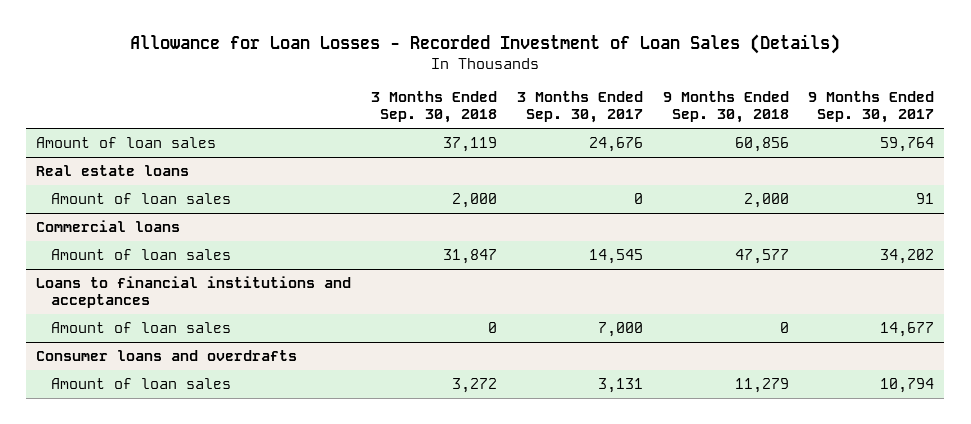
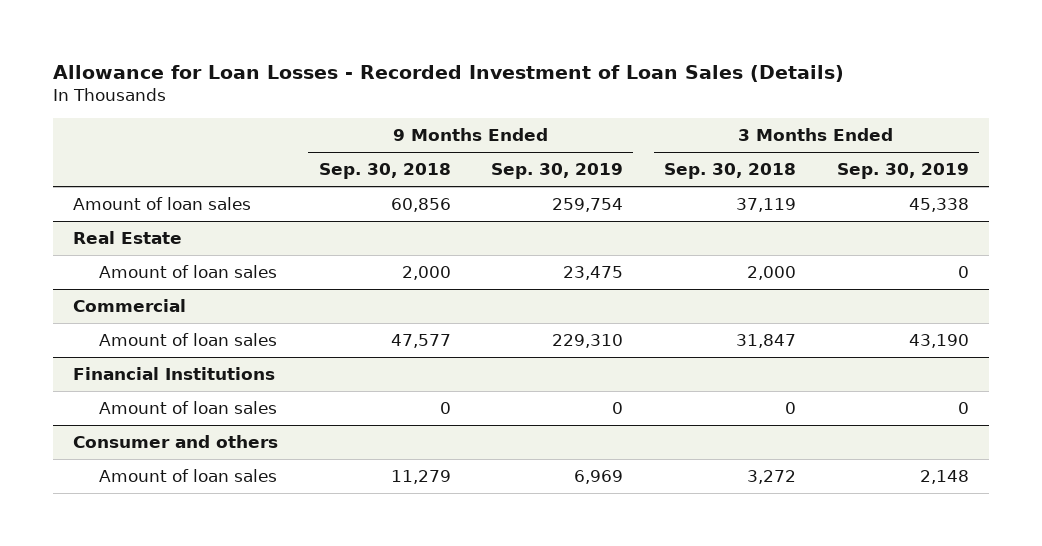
- | 3 Months Ended Sep. 30, 2018 | 3 Months Ended Sep. 30, 2017 | 9 Months Ended Sep. 30, 2018 | 9 Months Ended Sep. 30, 2017
+ | 9 Months Ended Sep. 30, 2018 | 9 Months Ended Sep. 30, 2019 | 3 Months Ended Sep. 30, 2018 | 3 Months Ended Sep. 30, 2019
- Real estate loans
+ Real Estate
- Commercial loans
+ Commercial
- Loans to financial institutions and acceptances
+ Financial Institutions
- Consumer loans and overdrafts
+ Consumer and others

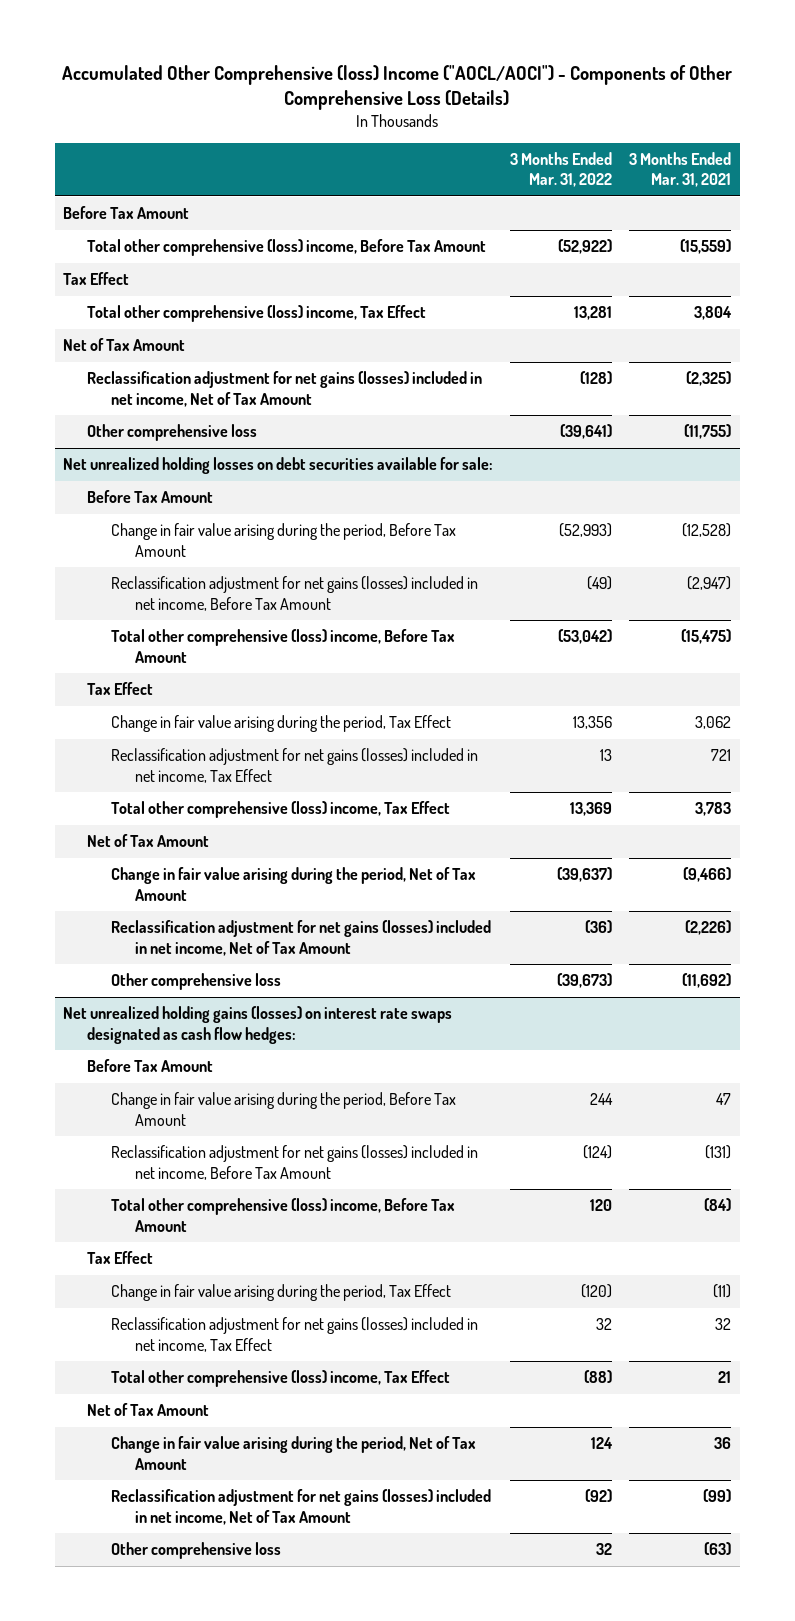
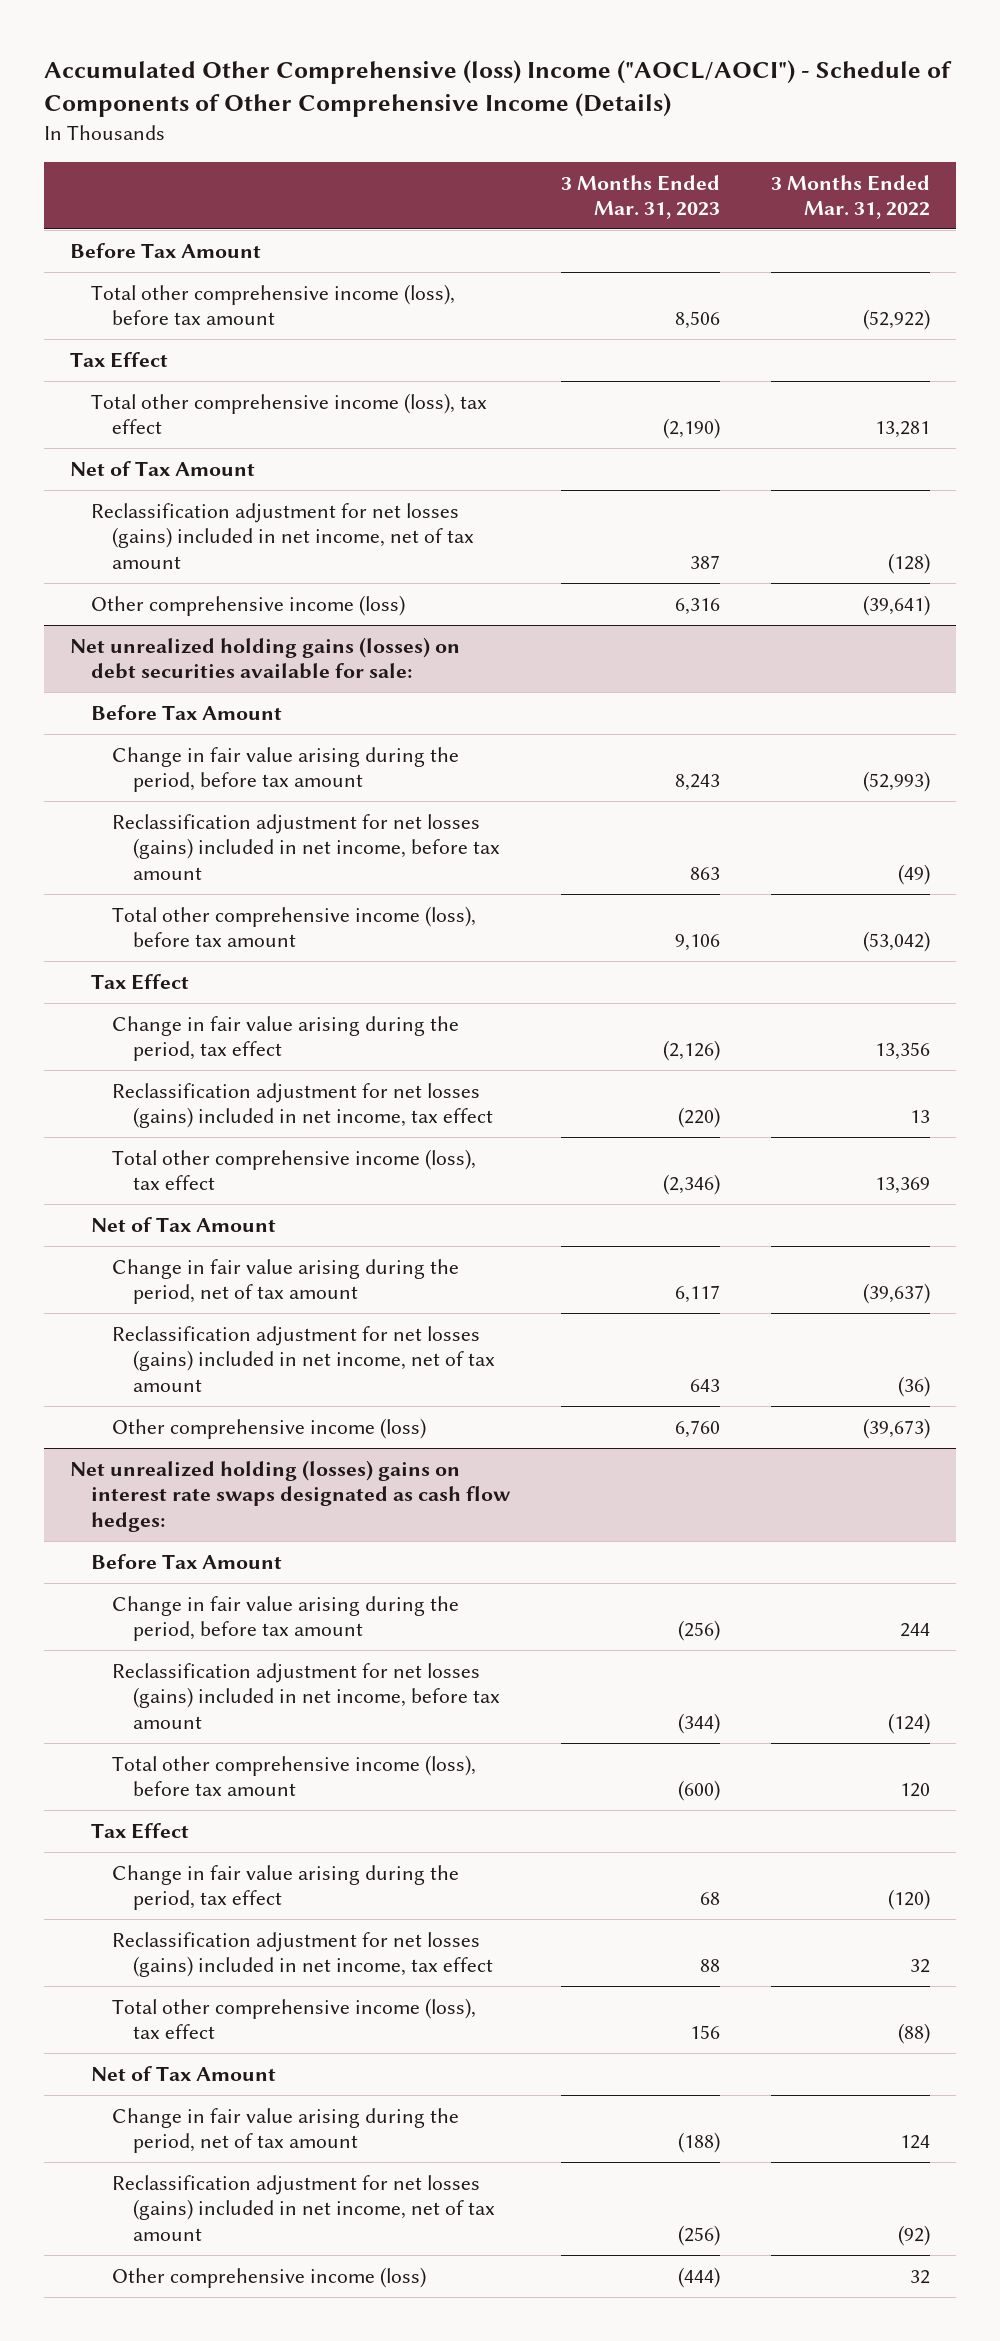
- Accumulated Other Comprehensive (loss) Income ("AOCL/AOCI") - Components of Other Comprehensive Loss (Details)
+ Accumulated Other Comprehensive (loss) Income ("AOCL/AOCI") - Schedule of Components of Other Comprehensive Income (Details)
- | 3 Months Ended Mar. 31, 2022 | 3 Months Ended Mar. 31, 2021
+ | 3 Months Ended Mar. 31, 2023 | 3 Months Ended Mar. 31, 2022
- Total other comprehensive (loss) income, Before Tax Amount | (52,922) | (15,559)
+ Total other comprehensive income (loss), before tax amount | 8,506 | (52,922)
- Total other comprehensive (loss) income, Tax Effect | 13,281 | 3,804
+ Total other comprehensive income (loss), tax effect | (2,190) | 13,281
- Reclassification adjustment for net gains (losses) included in net income, Net of Tax Amount | (128) | (2,325)
- Other comprehensive loss | (39,641) | (11,755)
- Net unrealized holding losses on debt securities available for sale:
+ Reclassification adjustment for net losses (gains) included in net income, net of tax amount | 387 | (128)
+ Other comprehensive income (loss) | 6,316 | (39,641)
+ Net unrealized holding gains (losses) on debt securities available for sale:
- Change in fair value arising during the period, Before Tax Amount | (52,993) | (12,528)
- Reclassification adjustment for net gains (losses) included in net income, Before Tax Amount | (49) | (2,947)
- Total other comprehensive (loss) income, Before Tax Amount | (53,042) | (15,475)
+ Change in fair value arising during the period, before tax amount | 8,243 | (52,993)
+ Reclassification adjustment for net losses (gains) included in net income, before tax amount | 863 | (49)
+ Total other comprehensive income (loss), before tax amount | 9,106 | (53,042)
- Change in fair value arising during the period, Tax Effect | 13,356 | 3,062
- Reclassification adjustment for net gains (losses) included in net income, Tax Effect | 13 | 721
- Total other comprehensive (loss) income, Tax Effect | 13,369 | 3,783
+ Change in fair value arising during the period, tax effect | (2,126) | 13,356
+ Reclassification adjustment for net losses (gains) included in net income, tax effect | (220) | 13
+ Total other comprehensive income (loss), tax effect | (2,346) | 13,369
- Change in fair value arising during the period, Net of Tax Amount | (39,637) | (9,466)
- Reclassification adjustment for net gains (losses) included in net income, Net of Tax Amount | (36) | (2,226)
- Other comprehensive loss | (39,673) | (11,692)
- Net unrealized holding gains (losses) on interest rate swaps designated as cash flow hedges:
+ Change in fair value arising during the period, net of tax amount | 6,117 | (39,637)
+ Reclassification adjustment for net losses (gains) included in net income, net of tax amount | 643 | (36)
+ Other comprehensive income (loss) | 6,760 | (39,673)
+ Net unrealized holding (losses) gains on interest rate swaps designated as cash flow hedges:
- Change in fair value arising during the period, Before Tax Amount | 244 | 47
- Reclassification adjustment for net gains (losses) included in net income, Before Tax Amount | (124) | (131)
- Total other comprehensive (loss) income, Before Tax Amount | 120 | (84)
+ Change in fair value arising during the period, before tax amount | (256) | 244
+ Reclassification adjustment for net losses (gains) included in net income, before tax amount | (344) | (124)
+ Total other comprehensive income (loss), before tax amount | (600) | 120
- Change in fair value arising during the period, Tax Effect | (120) | (11)
- Reclassification adjustment for net gains (losses) included in net income, Tax Effect | 32 | 32
- Total other comprehensive (loss) income, Tax Effect | (88) | 21
+ Change in fair value arising during the period, tax effect | 68 | (120)
+ Reclassification adjustment for net losses (gains) included in net income, tax effect | 88 | 32
+ Total other comprehensive income (loss), tax effect | 156 | (88)
- Change in fair value arising during the period, Net of Tax Amount | 124 | 36
- Reclassification adjustment for net gains (losses) included in net income, Net of Tax Amount | (92) | (99)
- Other comprehensive loss | 32 | (63)
+ Change in fair value arising during the period, net of tax amount | (188) | 124
+ Reclassification adjustment for net losses (gains) included in net income, net of tax amount | (256) | (92)
+ Other comprehensive income (loss) | (444) | 32

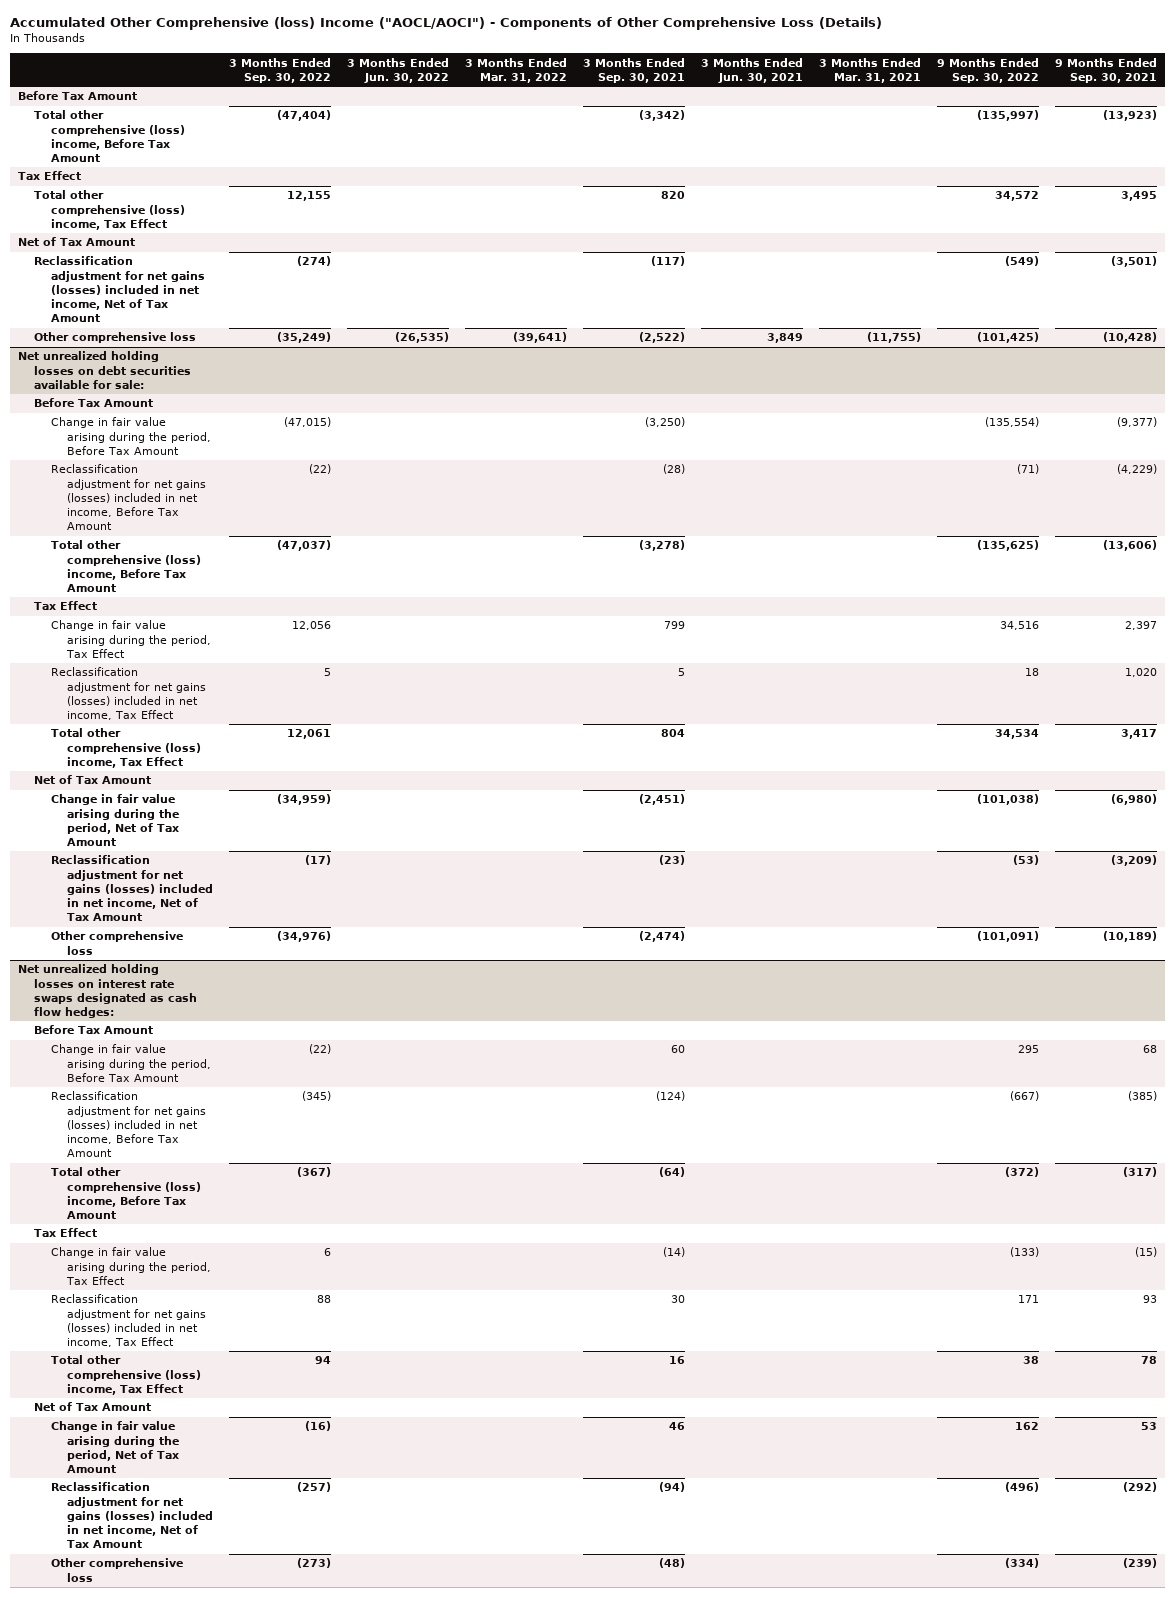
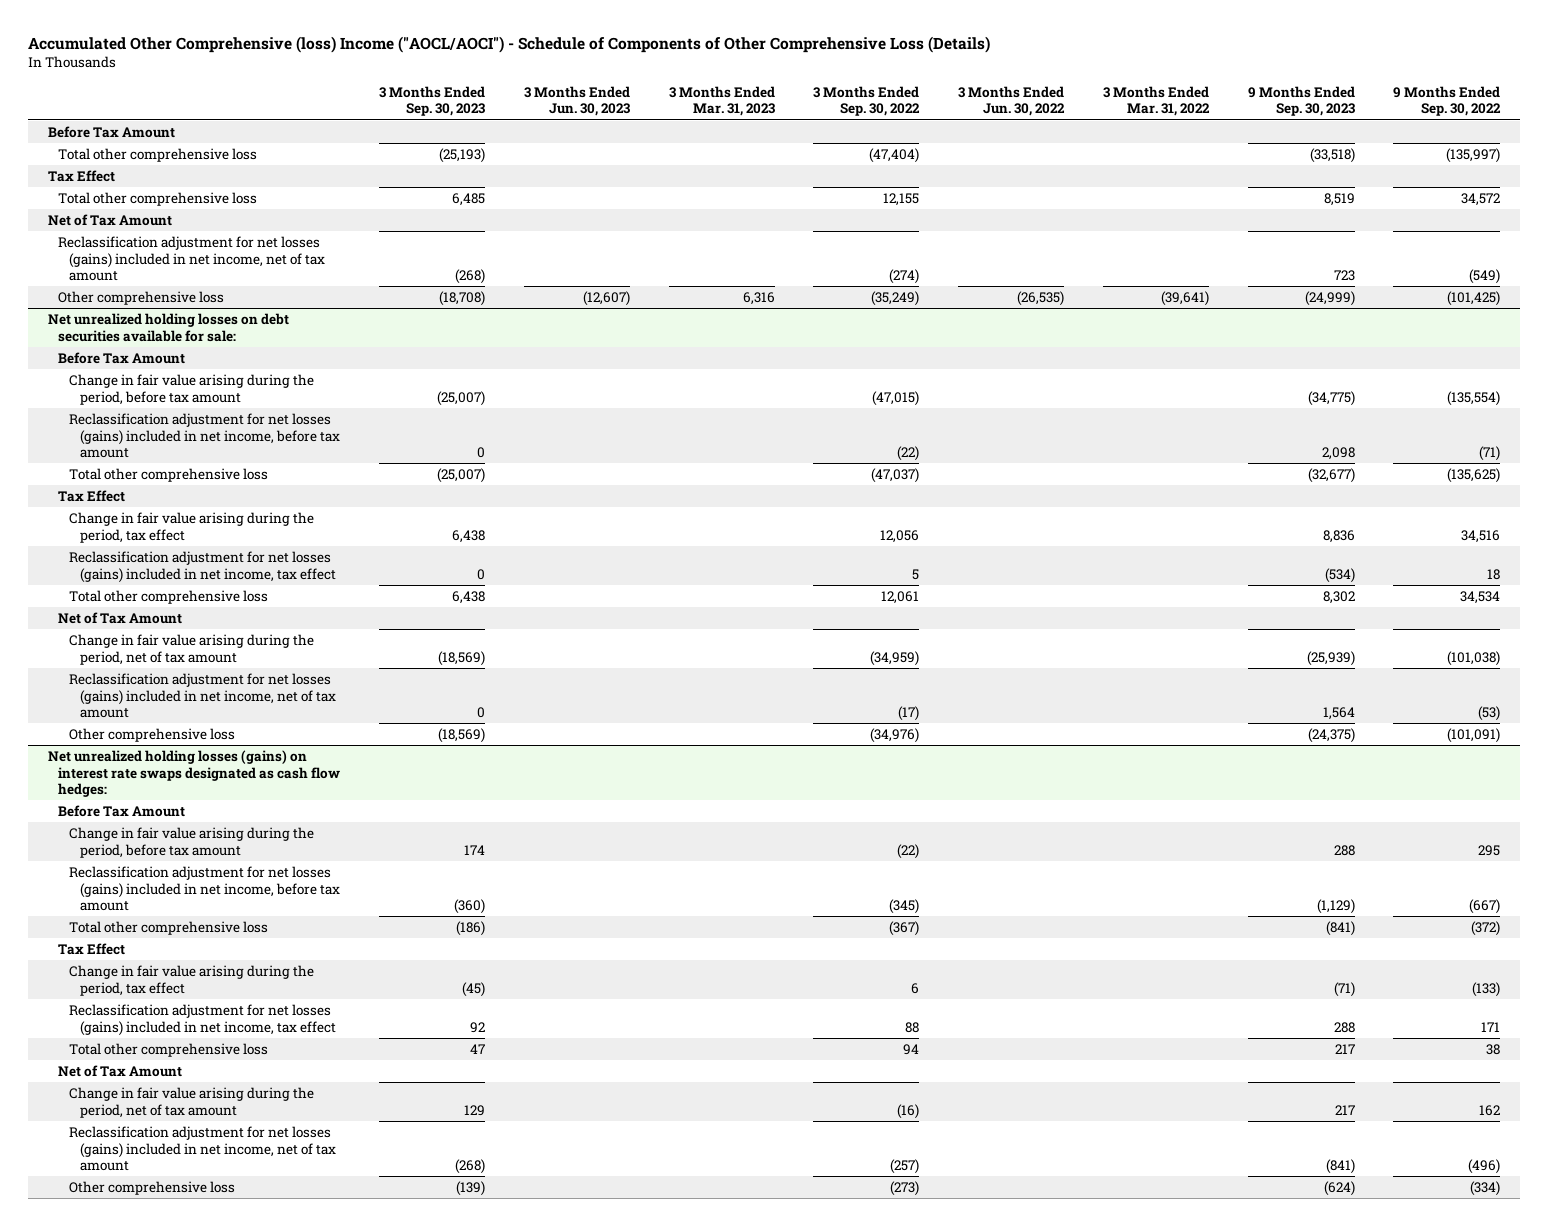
- Accumulated Other Comprehensive (loss) Income ("AOCL/AOCI") - Components of Other Comprehensive Loss (Details)
+ Accumulated Other Comprehensive (loss) Income ("AOCL/AOCI") - Schedule of Components of Other Comprehensive Loss (Details)
- | 3 Months Ended Sep. 30, 2022 | 3 Months Ended Jun. 30, 2022 | 3 Months Ended Mar. 31, 2022 | 3 Months Ended Sep. 30, 2021 | 3 Months Ended Jun. 30, 2021 | 3 Months Ended Mar. 31, 2021 | 9 Months Ended Sep. 30, 2022 | 9 Months Ended Sep. 30, 2021
+ | 3 Months Ended Sep. 30, 2023 | 3 Months Ended Jun. 30, 2023 | 3 Months Ended Mar. 31, 2023 | 3 Months Ended Sep. 30, 2022 | 3 Months Ended Jun. 30, 2022 | 3 Months Ended Mar. 31, 2022 | 9 Months Ended Sep. 30, 2023 | 9 Months Ended Sep. 30, 2022
- Total other comprehensive (loss) income, Before Tax Amount | (47,404) | | | (3,342) | | | (135,997) | (13,923)
+ Total other comprehensive loss | (25,193) | | | (47,404) | | | (33,518) | (135,997)
- Total other comprehensive (loss) income, Tax Effect | 12,155 | | | 820 | | | 34,572 | 3,495
+ Total other comprehensive loss | 6,485 | | | 12,155 | | | 8,519 | 34,572
- Reclassification adjustment for net gains (losses) included in net income, Net of Tax Amount | (274) | | | (117) | | | (549) | (3,501)
+ Reclassification adjustment for net losses (gains) included in net income, net of tax amount | (268) | | | (274) | | | 723 | (549)
@ Net unrealized holding losses on debt securities available for sale:
- Change in fair value arising during the period, Before Tax Amount | (47,015) | | | (3,250) | | | (135,554) | (9,377)
- Reclassification adjustment for net gains (losses) included in net income, Before Tax Amount | (22) | | | (28) | | | (71) | (4,229)
- Total other comprehensive (loss) income, Before Tax Amount | (47,037) | | | (3,278) | | | (135,625) | (13,606)
+ Change in fair value arising during the period, before tax amount | (25,007) | | | (47,015) | | | (34,775) | (135,554)
+ Reclassification adjustment for net losses (gains) included in net income, before tax amount | 0 | | | (22) | | | 2,098 | (71)
+ Total other comprehensive loss | (25,007) | | | (47,037) | | | (32,677) | (135,625)
- Change in fair value arising during the period, Tax Effect | 12,056 | | | 799 | | | 34,516 | 2,397
- Reclassification adjustment for net gains (losses) included in net income, Tax Effect | 5 | | | 5 | | | 18 | 1,020
- Total other comprehensive (loss) income, Tax Effect | 12,061 | | | 804 | | | 34,534 | 3,417
+ Change in fair value arising during the period, tax effect | 6,438 | | | 12,056 | | | 8,836 | 34,516
+ Reclassification adjustment for net losses (gains) included in net income, tax effect | 0 | | | 5 | | | (534) | 18
+ Total other comprehensive loss | 6,438 | | | 12,061 | | | 8,302 | 34,534
- Change in fair value arising during the period, Net of Tax Amount | (34,959) | | | (2,451) | | | (101,038) | (6,980)
- Reclassification adjustment for net gains (losses) included in net income, Net of Tax Amount | (17) | | | (23) | | | (53) | (3,209)
+ Change in fair value arising during the period, net of tax amount | (18,569) | | | (34,959) | | | (25,939) | (101,038)
+ Reclassification adjustment for net losses (gains) included in net income, net of tax amount | 0 | | | (17) | | | 1,564 | (53)
- Net unrealized holding losses on interest rate swaps designated as cash flow hedges:
+ Net unrealized holding losses (gains) on interest rate swaps designated as cash flow hedges:
- Change in fair value arising during the period, Before Tax Amount | (22) | | | 60 | | | 295 | 68
- Reclassification adjustment for net gains (losses) included in net income, Before Tax Amount | (345) | | | (124) | | | (667) | (385)
- Total other comprehensive (loss) income, Before Tax Amount | (367) | | | (64) | | | (372) | (317)
+ Change in fair value arising during the period, before tax amount | 174 | | | (22) | | | 288 | 295
+ Reclassification adjustment for net losses (gains) included in net income, before tax amount | (360) | | | (345) | | | (1,129) | (667)
+ Total other comprehensive loss | (186) | | | (367) | | | (841) | (372)
- Change in fair value arising during the period, Tax Effect | 6 | | | (14) | | | (133) | (15)
- Reclassification adjustment for net gains (losses) included in net income, Tax Effect | 88 | | | 30 | | | 171 | 93
- Total other comprehensive (loss) income, Tax Effect | 94 | | | 16 | | | 38 | 78
+ Change in fair value arising during the period, tax effect | (45) | | | 6 | | | (71) | (133)
+ Reclassification adjustment for net losses (gains) included in net income, tax effect | 92 | | | 88 | | | 288 | 171
+ Total other comprehensive loss | 47 | | | 94 | | | 217 | 38
- Change in fair value arising during the period, Net of Tax Amount | (16) | | | 46 | | | 162 | 53
- Reclassification adjustment for net gains (losses) included in net income, Net of Tax Amount | (257) | | | (94) | | | (496) | (292)
+ Change in fair value arising during the period, net of tax amount | 129 | | | (16) | | | 217 | 162
+ Reclassification adjustment for net losses (gains) included in net income, net of tax amount | (268) | | | (257) | | | (841) | (496)

